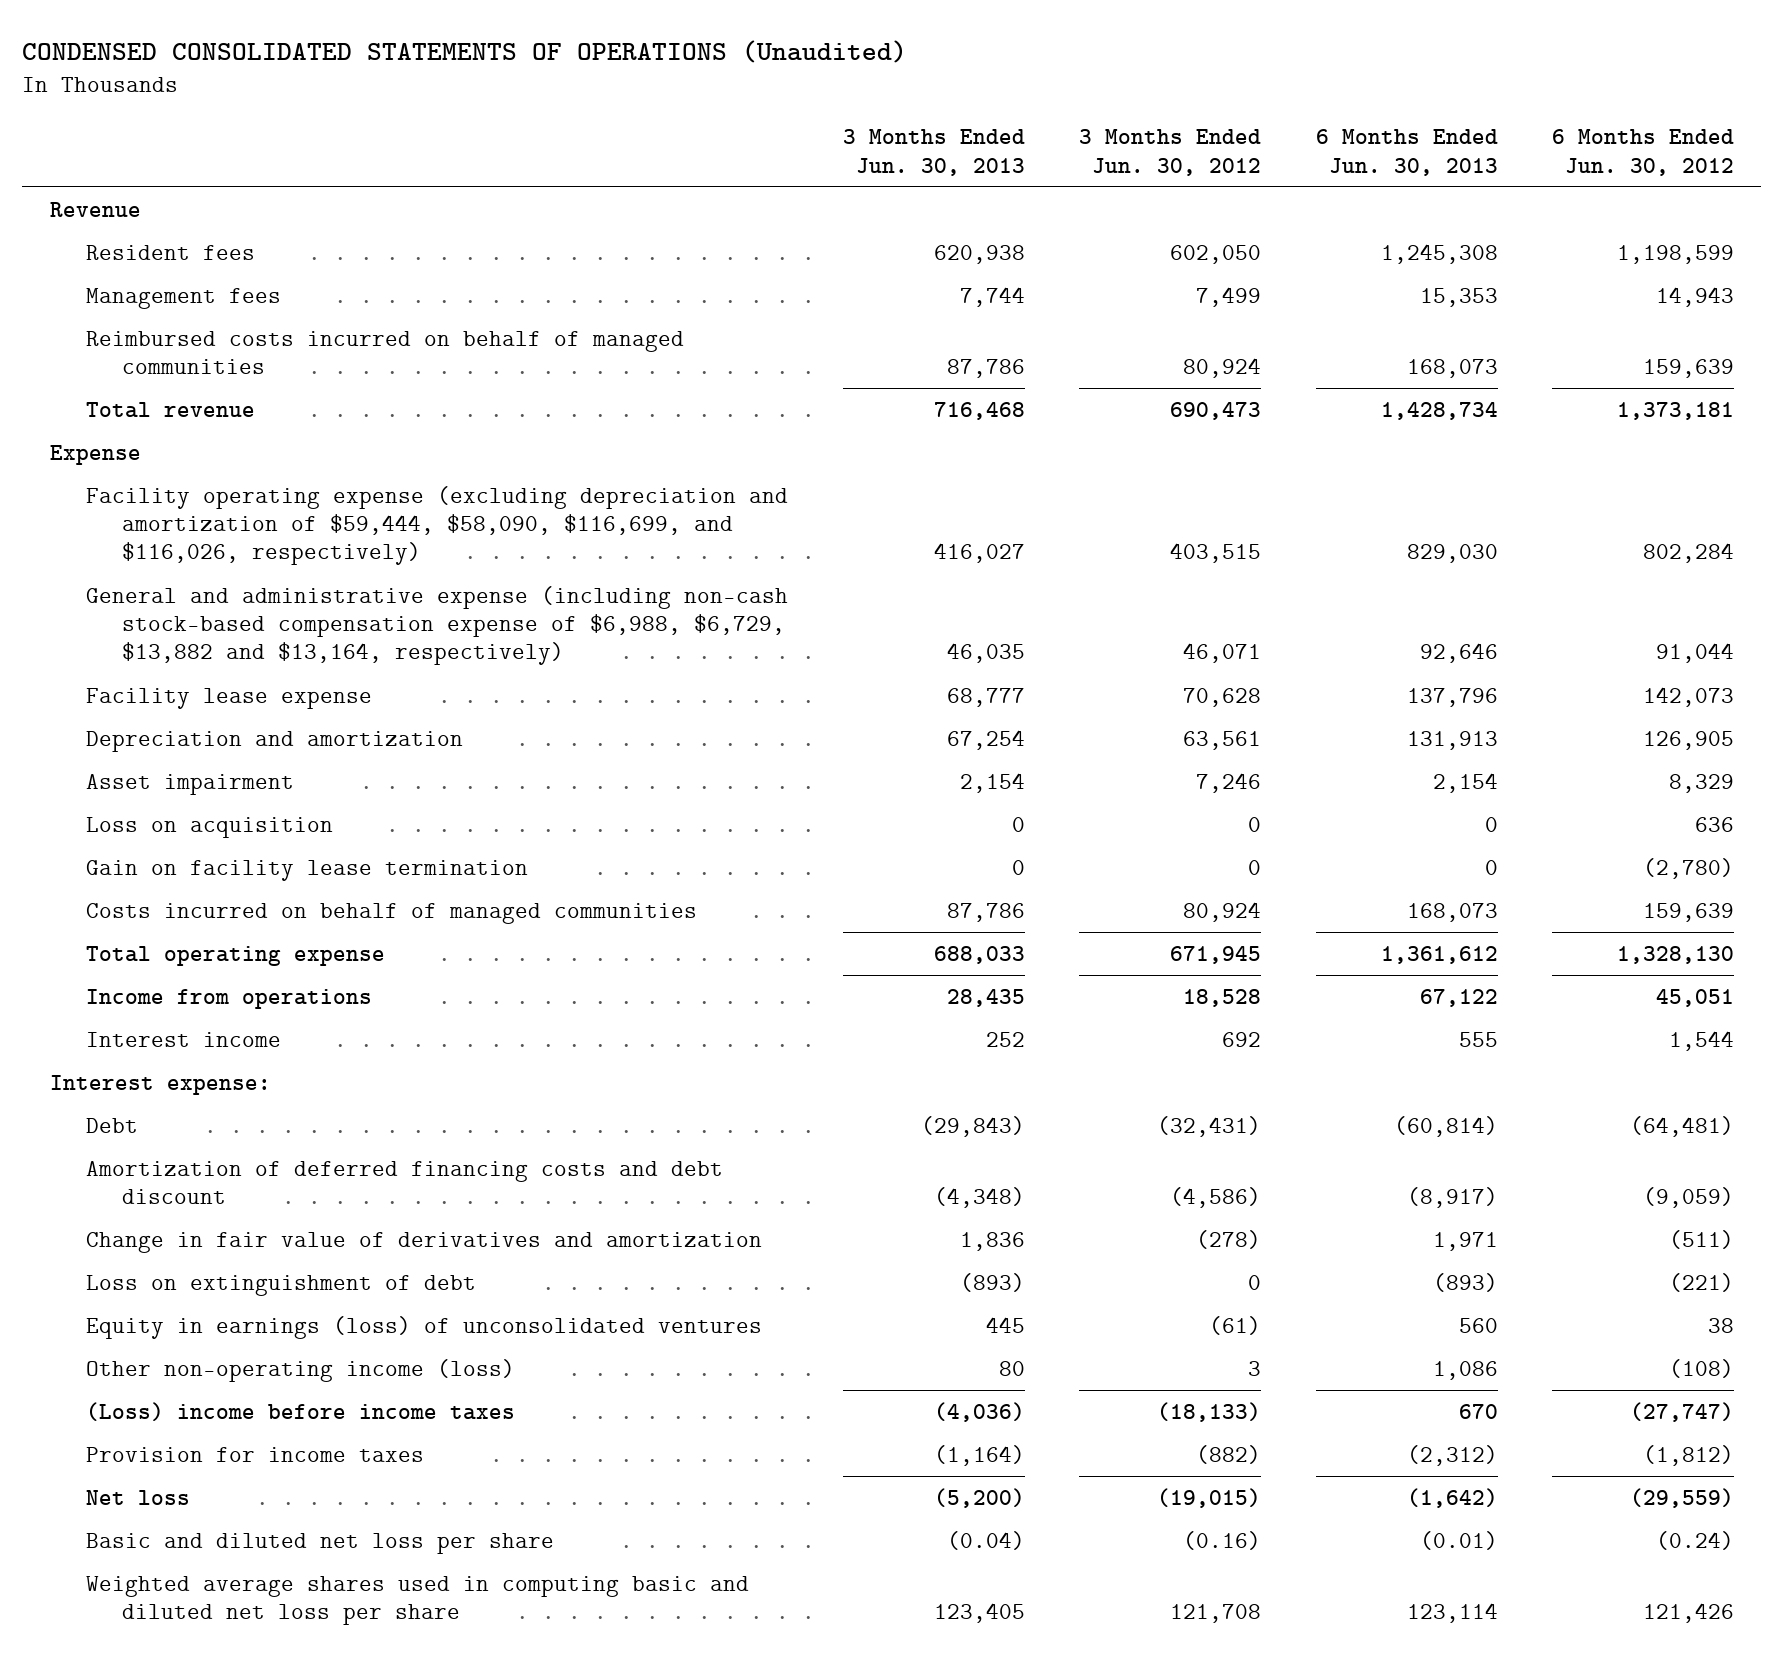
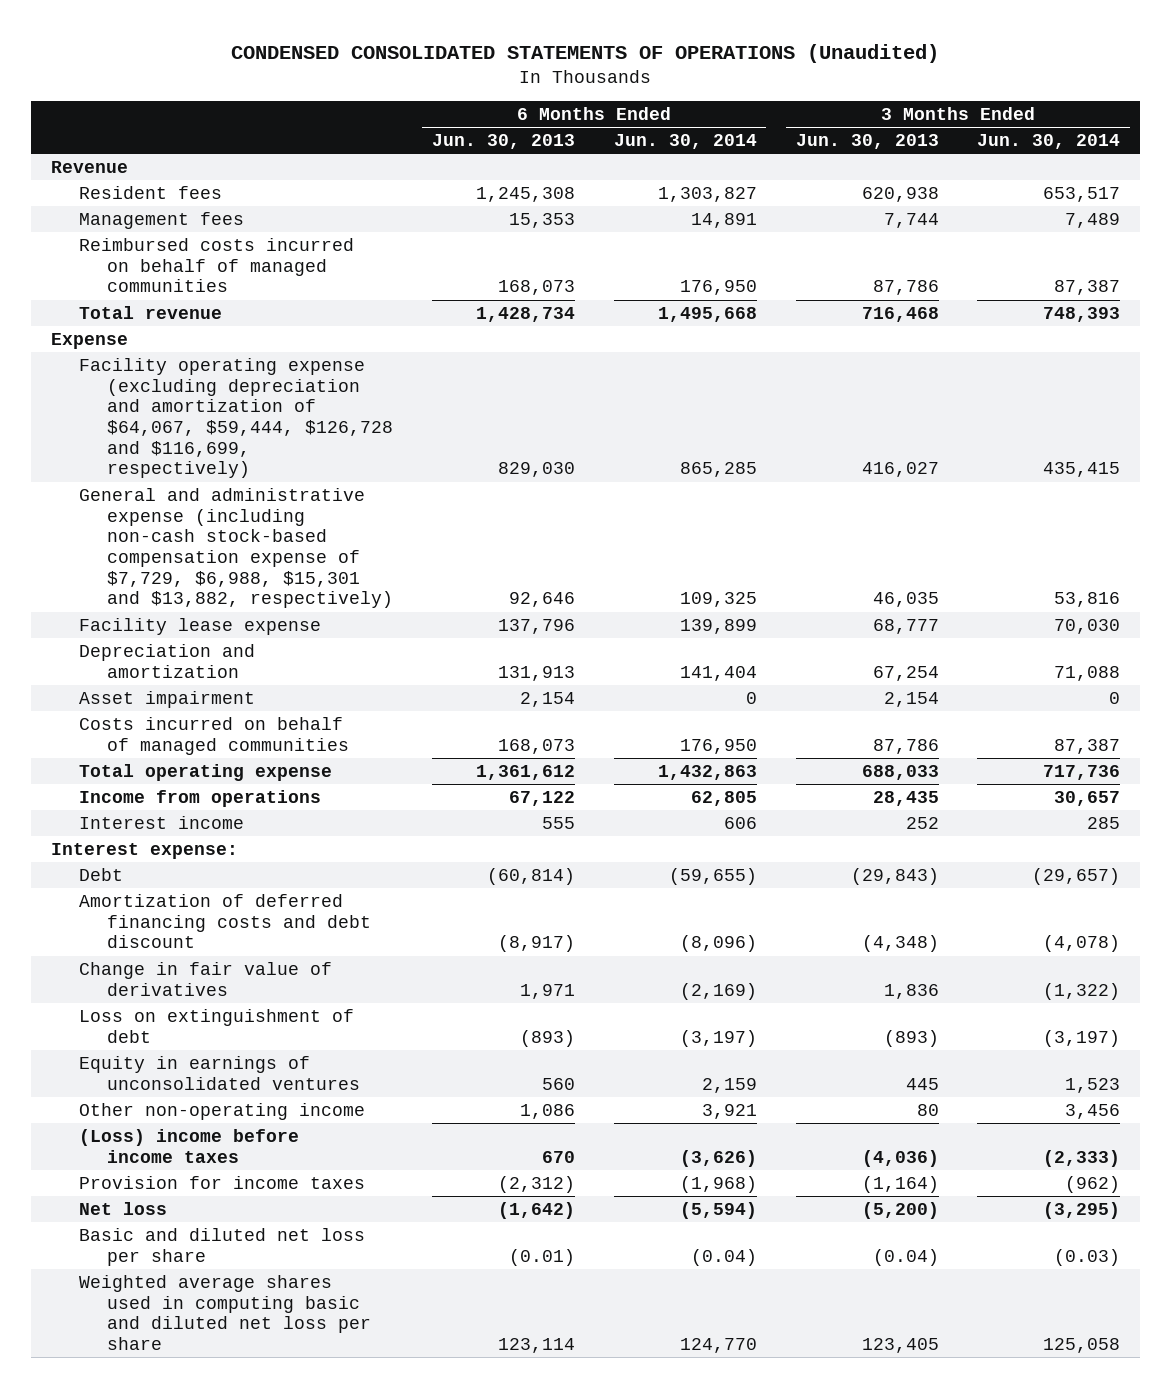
- | 3 Months Ended Jun. 30, 2013 | 3 Months Ended Jun. 30, 2012 | 6 Months Ended Jun. 30, 2013 | 6 Months Ended Jun. 30, 2012
+ | 6 Months Ended Jun. 30, 2013 | 6 Months Ended Jun. 30, 2014 | 3 Months Ended Jun. 30, 2013 | 3 Months Ended Jun. 30, 2014
- Facility operating expense (excluding depreciation and amortization of $59,444, $58,090, $116,699, and $116,026, respectively) | 416,027 | 403,515 | 829,030 | 802,284
- General and administrative expense (including non-cash stock-based compensation expense of $6,988, $6,729, $13,882 and $13,164, respectively) | 46,035 | 46,071 | 92,646 | 91,044
+ Facility operating expense (excluding depreciation and amortization of $64,067, $59,444, $126,728 and $116,699, respectively) | 829,030 | 865,285 | 416,027 | 435,415
+ General and administrative expense (including non-cash stock-based compensation expense of $7,729, $6,988, $15,301 and $13,882, respectively) | 92,646 | 109,325 | 46,035 | 53,816
- Loss on acquisition | 0 | 0 | 0 | 636
- Gain on facility lease termination | 0 | 0 | 0 | (2,780)
- Change in fair value of derivatives and amortization | 1,836 | (278) | 1,971 | (511)
+ Change in fair value of derivatives | 1,971 | (2,169) | 1,836 | (1,322)
- Equity in earnings (loss) of unconsolidated ventures | 445 | (61) | 560 | 38
- Other non-operating income (loss) | 80 | 3 | 1,086 | (108)
+ Equity in earnings of unconsolidated ventures | 560 | 2,159 | 445 | 1,523
+ Other non-operating income | 1,086 | 3,921 | 80 | 3,456

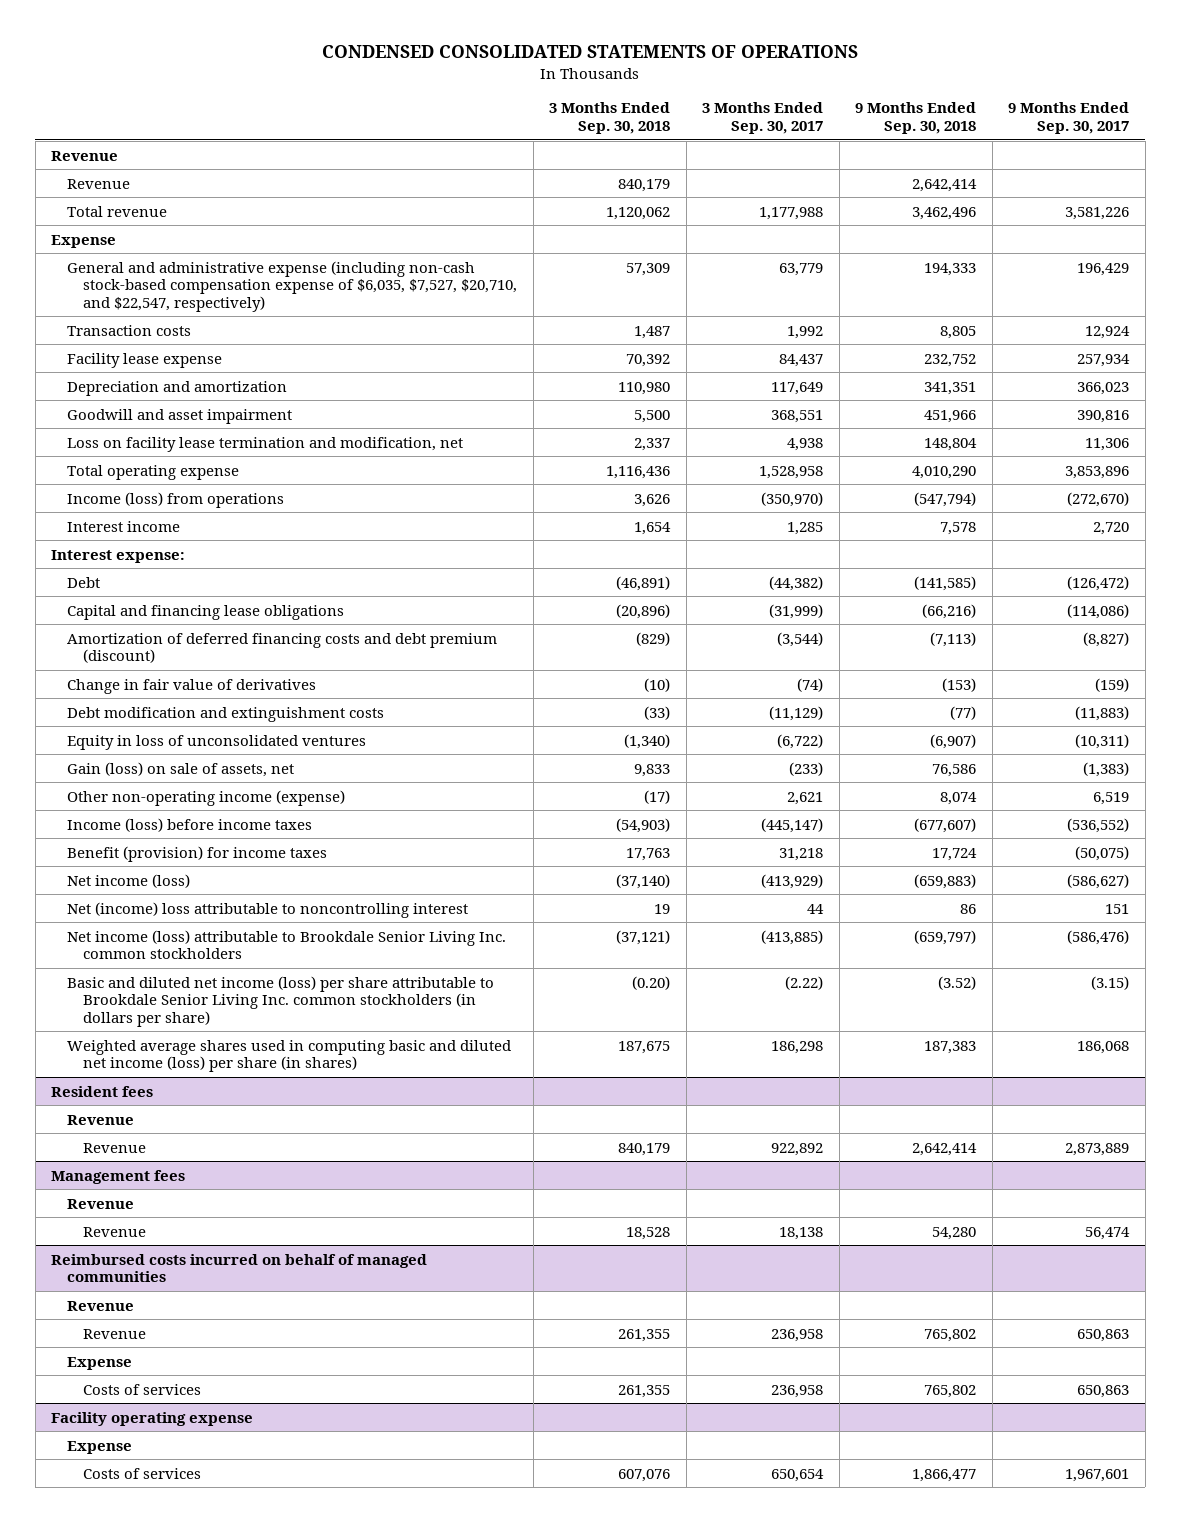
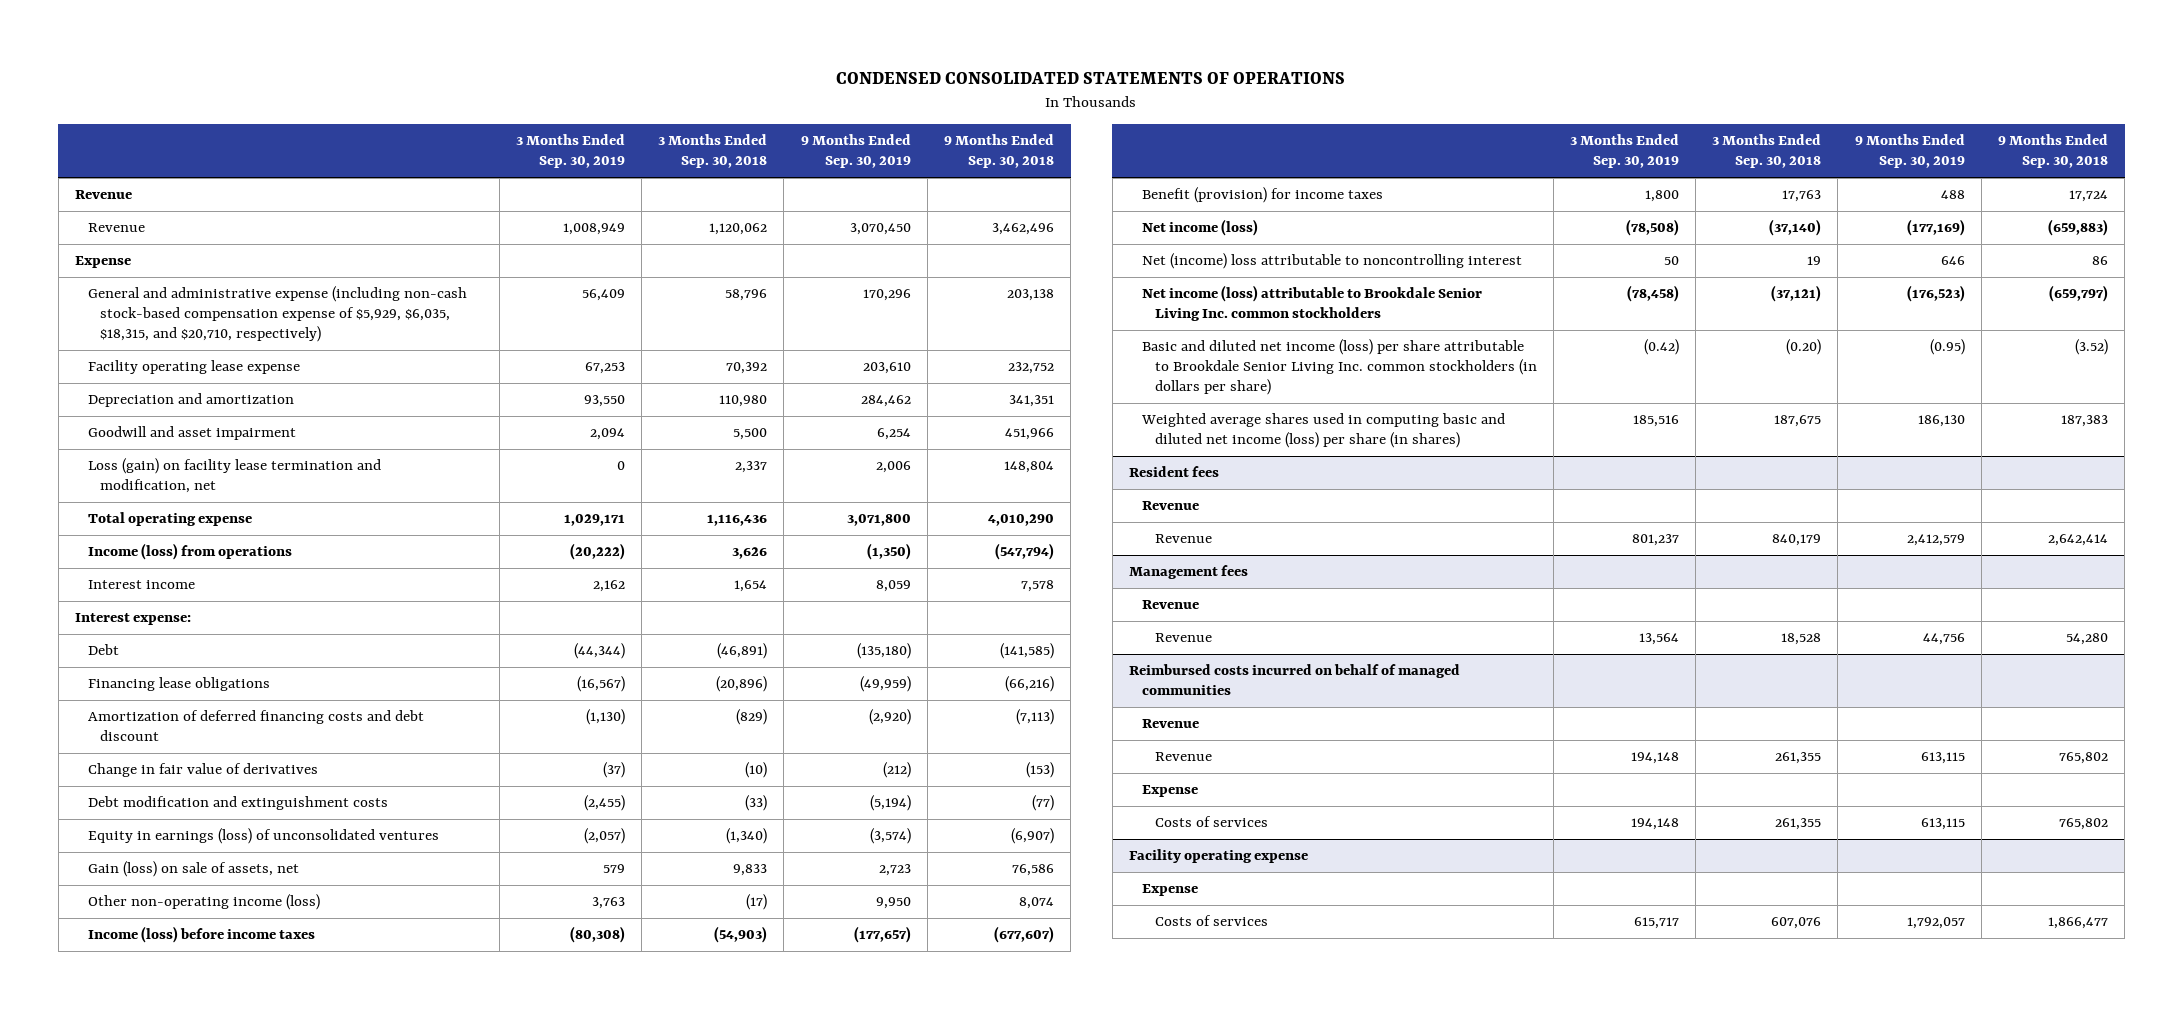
- | 3 Months Ended Sep. 30, 2018 | 3 Months Ended Sep. 30, 2017 | 9 Months Ended Sep. 30, 2018 | 9 Months Ended Sep. 30, 2017
+ | 3 Months Ended Sep. 30, 2019 | 3 Months Ended Sep. 30, 2018 | 9 Months Ended Sep. 30, 2019 | 9 Months Ended Sep. 30, 2018
- Revenue | 840,179 | | 2,642,414 |
- Total revenue | 1,120,062 | 1,177,988 | 3,462,496 | 3,581,226
+ Revenue | 1,008,949 | 1,120,062 | 3,070,450 | 3,462,496
- General and administrative expense (including non-cash stock-based compensation expense of $6,035, $7,527, $20,710, and $22,547, respectively) | 57,309 | 63,779 | 194,333 | 196,429
- Transaction costs | 1,487 | 1,992 | 8,805 | 12,924
- Facility lease expense | 70,392 | 84,437 | 232,752 | 257,934
+ General and administrative expense (including non-cash stock-based compensation expense of $5,929, $6,035, $18,315, and $20,710, respectively) | 56,409 | 58,796 | 170,296 | 203,138
+ Facility operating lease expense | 67,253 | 70,392 | 203,610 | 232,752
- Loss on facility lease termination and modification, net | 2,337 | 4,938 | 148,804 | 11,306
+ Loss (gain) on facility lease termination and modification, net | 0 | 2,337 | 2,006 | 148,804
- Capital and financing lease obligations | (20,896) | (31,999) | (66,216) | (114,086)
- Amortization of deferred financing costs and debt premium (discount) | (829) | (3,544) | (7,113) | (8,827)
+ Financing lease obligations | (16,567) | (20,896) | (49,959) | (66,216)
+ Amortization of deferred financing costs and debt discount | (1,130) | (829) | (2,920) | (7,113)
- Equity in loss of unconsolidated ventures | (1,340) | (6,722) | (6,907) | (10,311)
+ Equity in earnings (loss) of unconsolidated ventures | (2,057) | (1,340) | (3,574) | (6,907)
- Other non-operating income (expense) | (17) | 2,621 | 8,074 | 6,519
+ Other non-operating income (loss) | 3,763 | (17) | 9,950 | 8,074

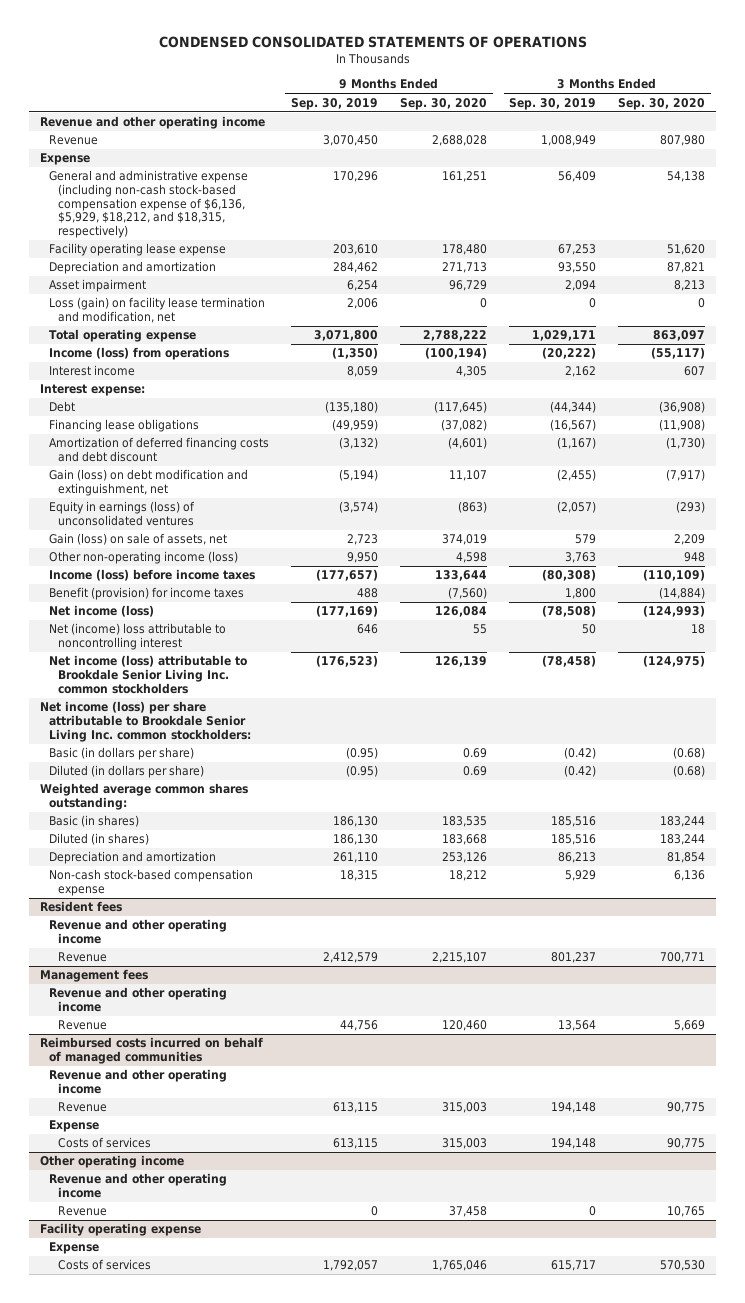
- | 3 Months Ended Sep. 30, 2019 | 3 Months Ended Sep. 30, 2018 | 9 Months Ended Sep. 30, 2019 | 9 Months Ended Sep. 30, 2018
+ | 9 Months Ended Sep. 30, 2019 | 9 Months Ended Sep. 30, 2020 | 3 Months Ended Sep. 30, 2019 | 3 Months Ended Sep. 30, 2020
- Revenue
+ Revenue and other operating income
- General and administrative expense (including non-cash stock-based compensation expense of $5,929, $6,035, $18,315, and $20,710, respectively) | 56,409 | 58,796 | 170,296 | 203,138
+ General and administrative expense (including non-cash stock-based compensation expense of $6,136, $5,929, $18,212, and $18,315, respectively) | 170,296 | 161,251 | 56,409 | 54,138
- Goodwill and asset impairment | 2,094 | 5,500 | 6,254 | 451,966
+ Asset impairment | 6,254 | 96,729 | 2,094 | 8,213
- Amortization of deferred financing costs and debt discount | (1,130) | (829) | (2,920) | (7,113)
- Change in fair value of derivatives | (37) | (10) | (212) | (153)
- Debt modification and extinguishment costs | (2,455) | (33) | (5,194) | (77)
+ Amortization of deferred financing costs and debt discount | (3,132) | (4,601) | (1,167) | (1,730)
+ Gain (loss) on debt modification and extinguishment, net | (5,194) | 11,107 | (2,455) | (7,917)
- Basic and diluted net income (loss) per share attributable to Brookdale Senior Living Inc. common stockholders (in dollars per share) | (0.42) | (0.20) | (0.95) | (3.52)
- Weighted average shares used in computing basic and diluted net income (loss) per share (in shares) | 185,516 | 187,675 | 186,130 | 187,383
+ Net income (loss) per share attributable to Brookdale Senior Living Inc. common stockholders:
+ Basic (in dollars per share) | (0.95) | 0.69 | (0.42) | (0.68)
+ Diluted (in dollars per share) | (0.95) | 0.69 | (0.42) | (0.68)
+ Weighted average common shares outstanding:
+ Basic (in shares) | 186,130 | 183,535 | 185,516 | 183,244
+ Diluted (in shares) | 186,130 | 183,668 | 185,516 | 183,244
+ Depreciation and amortization | 261,110 | 253,126 | 86,213 | 81,854
+ Non-cash stock-based compensation expense | 18,315 | 18,212 | 5,929 | 6,136
@ Resident fees
- Revenue
+ Revenue and other operating income
@ Management fees
- Revenue
+ Revenue and other operating income
@ Reimbursed costs incurred on behalf of managed communities
- Revenue
+ Revenue and other operating income
+ Other operating income
+ Revenue and other operating income
+ Revenue | 0 | 37,458 | 0 | 10,765

